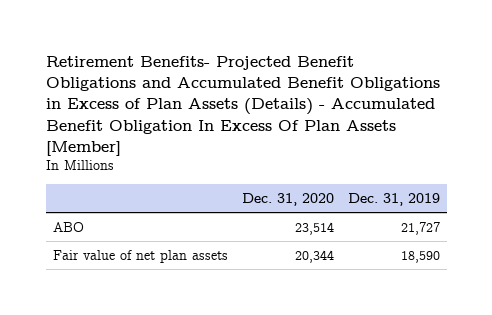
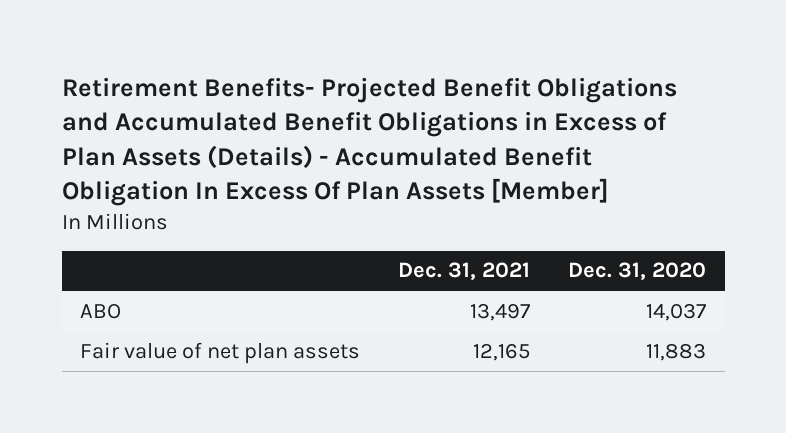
- | Dec. 31, 2020 | Dec. 31, 2019
+ | Dec. 31, 2021 | Dec. 31, 2020
- ABO | 23,514 | 21,727
- Fair value of net plan assets | 20,344 | 18,590
+ ABO | 13,497 | 14,037
+ Fair value of net plan assets | 12,165 | 11,883

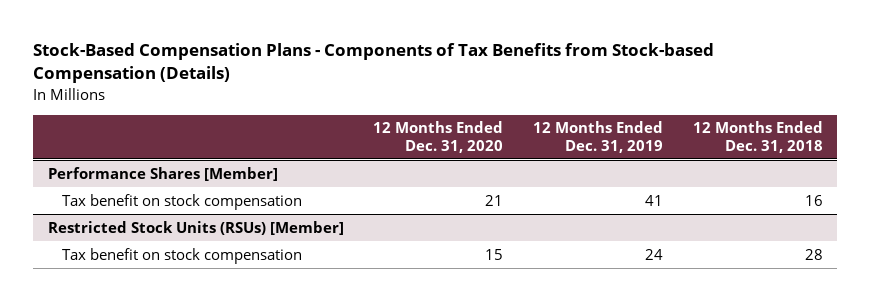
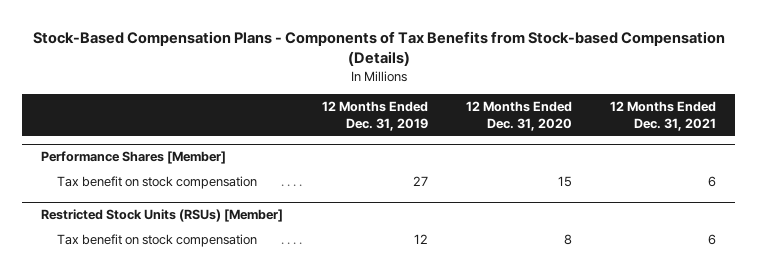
- | 12 Months Ended Dec. 31, 2020 | 12 Months Ended Dec. 31, 2019 | 12 Months Ended Dec. 31, 2018
+ | 12 Months Ended Dec. 31, 2019 | 12 Months Ended Dec. 31, 2020 | 12 Months Ended Dec. 31, 2021
@ Performance Shares [Member]
- Tax benefit on stock compensation | 21 | 41 | 16
+ Tax benefit on stock compensation | 27 | 15 | 6
@ Restricted Stock Units (RSUs) [Member]
- Tax benefit on stock compensation | 15 | 24 | 28
+ Tax benefit on stock compensation | 12 | 8 | 6

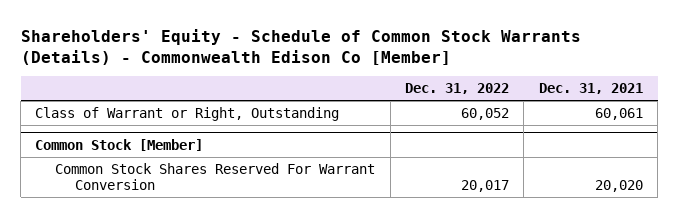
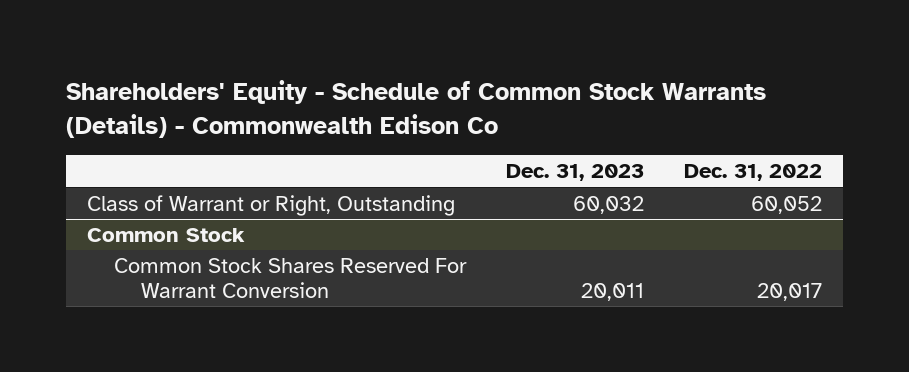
- Shareholders' Equity - Schedule of Common Stock Warrants (Details) - Commonwealth Edison Co [Member]
+ Shareholders' Equity - Schedule of Common Stock Warrants (Details) - Commonwealth Edison Co
- | Dec. 31, 2022 | Dec. 31, 2021
+ | Dec. 31, 2023 | Dec. 31, 2022
- Common Stock [Member]
+ Common Stock

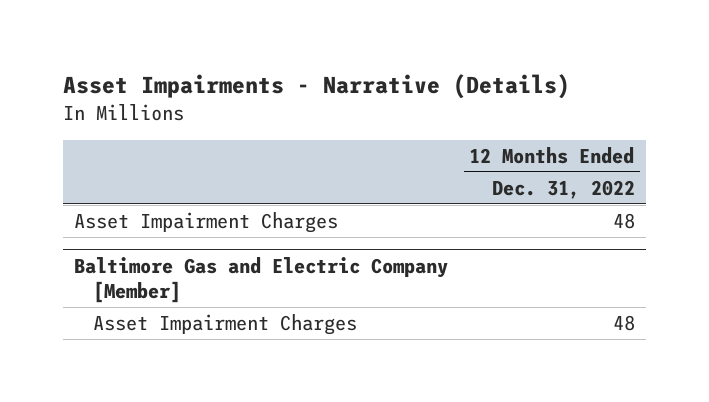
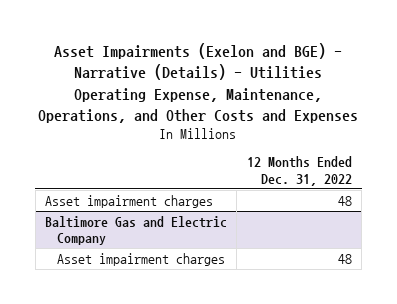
- Asset Impairments - Narrative (Details)
+ Asset Impairments (Exelon and BGE) - Narrative (Details) - Utilities Operating Expense, Maintenance, Operations, and Other Costs and Expenses
- Asset Impairment Charges | 48
- Baltimore Gas and Electric Company [Member]
- Asset Impairment Charges | 48
+ Asset impairment charges | 48
+ Baltimore Gas and Electric Company
+ Asset impairment charges | 48

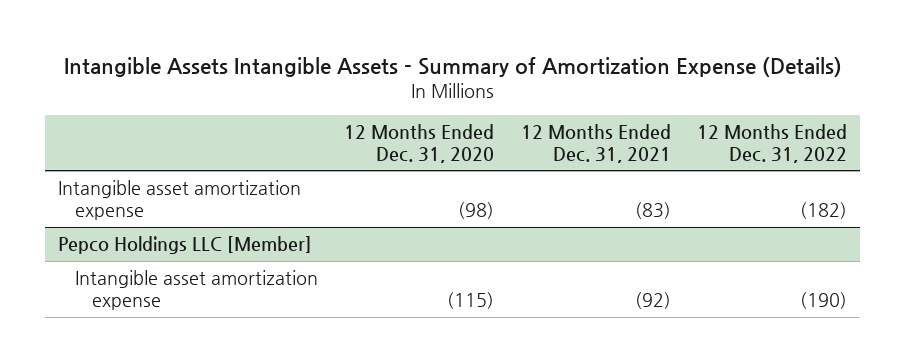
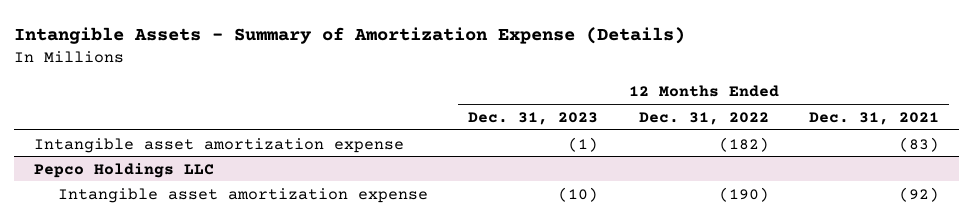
- Intangible Assets Intangible Assets - Summary of Amortization Expense (Details)
+ Intangible Assets - Summary of Amortization Expense (Details)
- | 12 Months Ended Dec. 31, 2020 | 12 Months Ended Dec. 31, 2021 | 12 Months Ended Dec. 31, 2022
+ | 12 Months Ended Dec. 31, 2023 | 12 Months Ended Dec. 31, 2022 | 12 Months Ended Dec. 31, 2021
- Pepco Holdings LLC [Member]
+ Pepco Holdings LLC

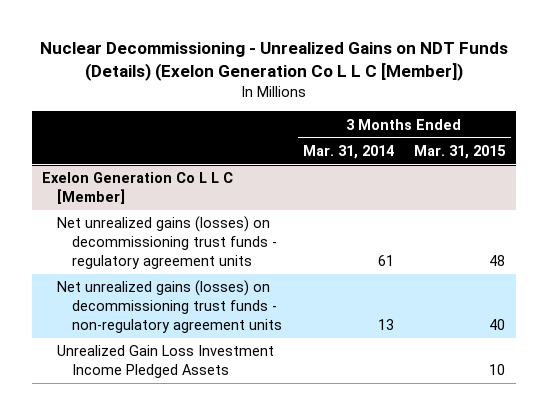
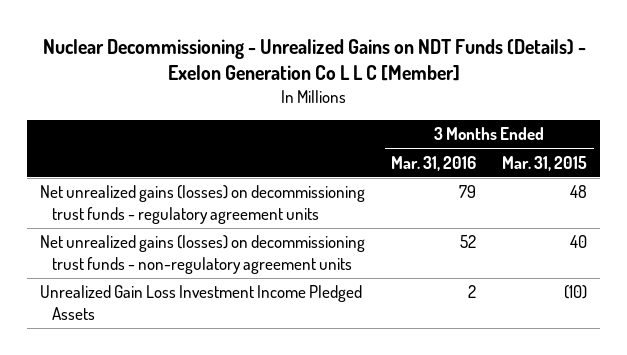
- Nuclear Decommissioning - Unrealized Gains on NDT Funds (Details) (Exelon Generation Co L L C [Member])
+ Nuclear Decommissioning - Unrealized Gains on NDT Funds (Details) - Exelon Generation Co L L C [Member]
- | 3 Months Ended Mar. 31, 2014 | 3 Months Ended Mar. 31, 2015
+ | 3 Months Ended Mar. 31, 2016 | 3 Months Ended Mar. 31, 2015
- Exelon Generation Co L L C [Member]
- Unrealized Gain Loss Investment Income Pledged Assets | | 10
+ Unrealized Gain Loss Investment Income Pledged Assets | 2 | (10)

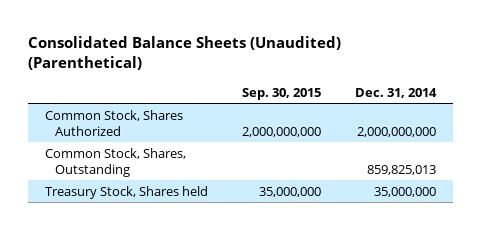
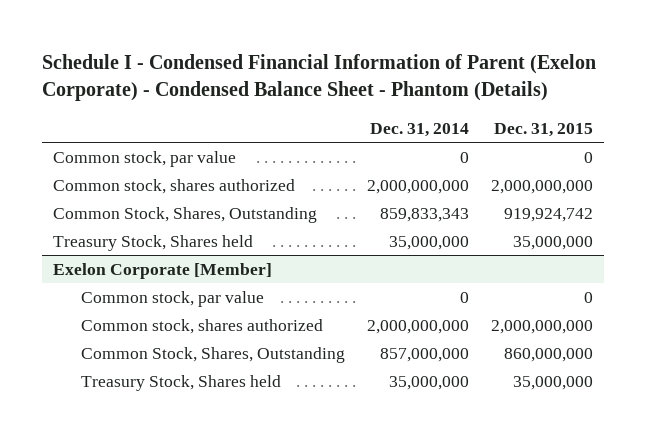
- Consolidated Balance Sheets (Unaudited) (Parenthetical)
+ Schedule I - Condensed Financial Information of Parent (Exelon Corporate) - Condensed Balance Sheet - Phantom (Details)
- | Sep. 30, 2015 | Dec. 31, 2014
+ | Dec. 31, 2014 | Dec. 31, 2015
- Common Stock, Shares Authorized | 2,000,000,000 | 2,000,000,000
- Common Stock, Shares, Outstanding | | 859,825,013
+ Common stock, par value | 0 | 0
+ Common stock, shares authorized | 2,000,000,000 | 2,000,000,000
+ Common Stock, Shares, Outstanding | 859,833,343 | 919,924,742
+ Exelon Corporate [Member]
+ Common stock, par value | 0 | 0
+ Common stock, shares authorized | 2,000,000,000 | 2,000,000,000
+ Common Stock, Shares, Outstanding | 857,000,000 | 860,000,000
+ Treasury Stock, Shares held | 35,000,000 | 35,000,000

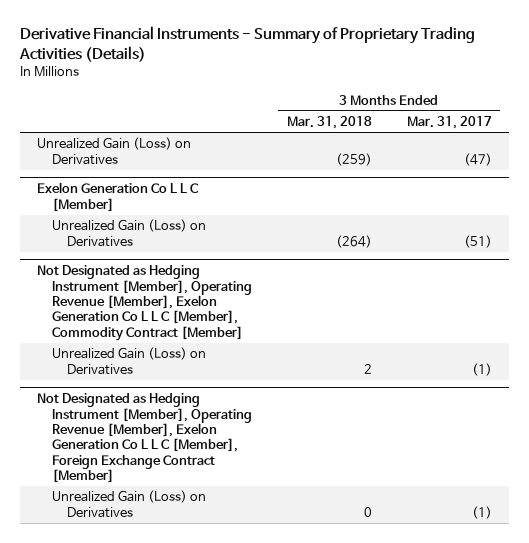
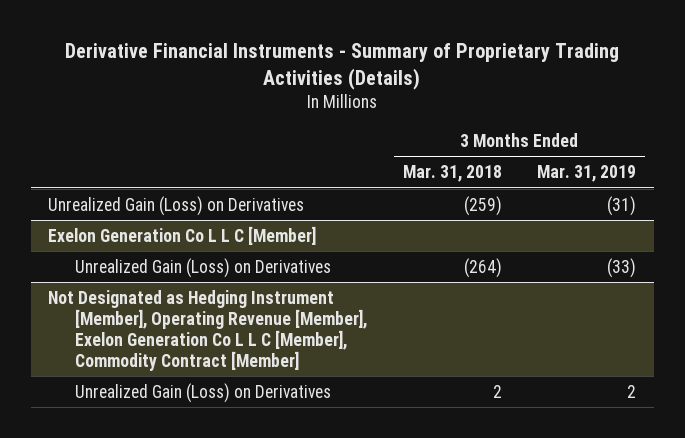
- | 3 Months Ended Mar. 31, 2018 | 3 Months Ended Mar. 31, 2017
+ | 3 Months Ended Mar. 31, 2018 | 3 Months Ended Mar. 31, 2019
- Not Designated as Hedging Instrument [Member], Operating Revenue [Member], Exelon Generation Co L L C [Member], Foreign Exchange Contract [Member]
- Unrealized Gain (Loss) on Derivatives | 0 | (1)

